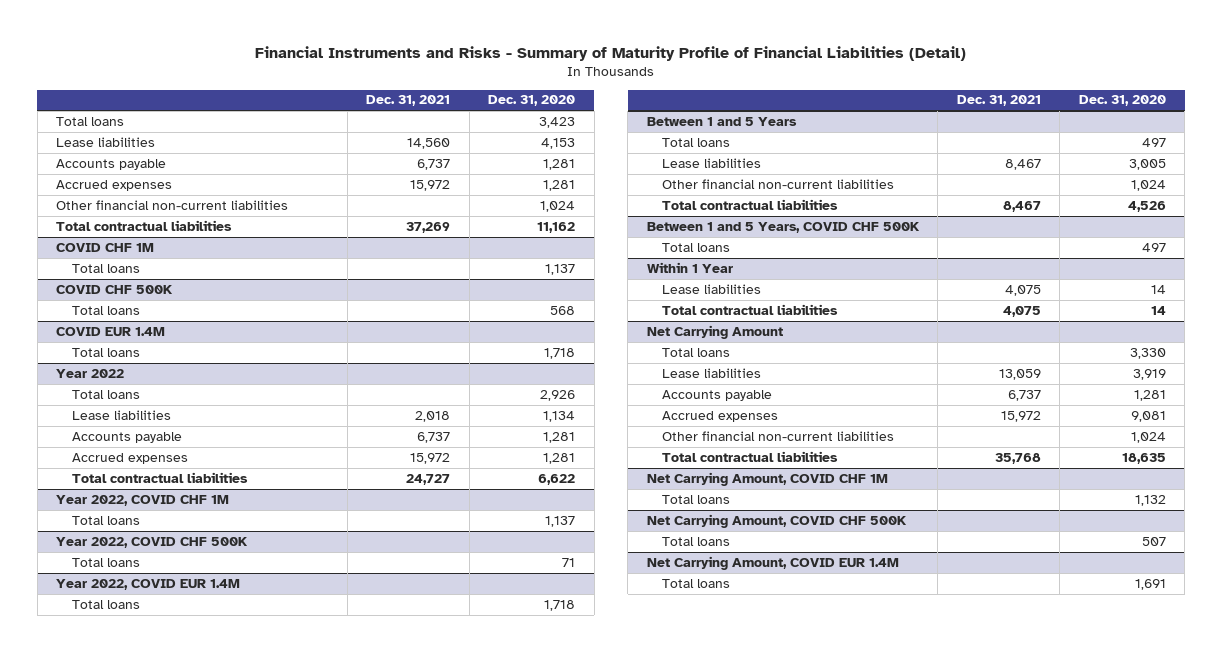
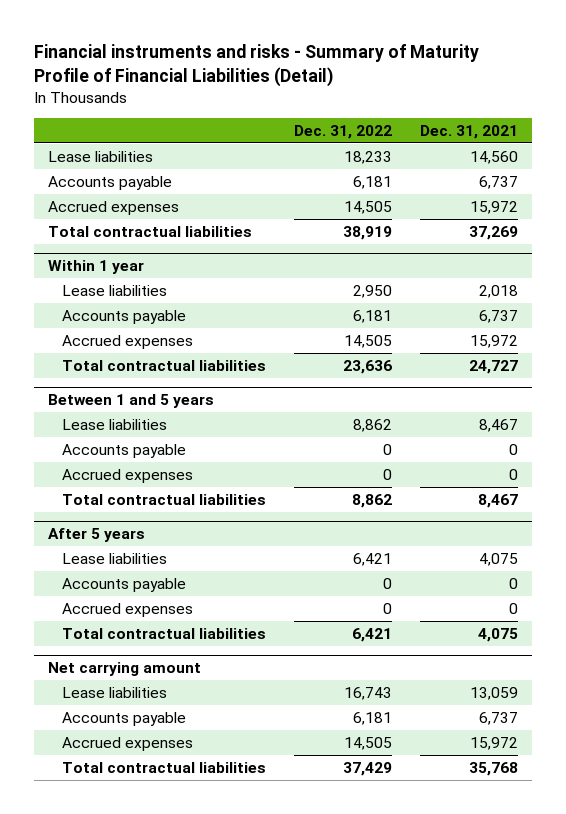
- Financial Instruments and Risks - Summary of Maturity Profile of Financial Liabilities (Detail)
+ Financial instruments and risks - Summary of Maturity Profile of Financial Liabilities (Detail)
- | Dec. 31, 2021 | Dec. 31, 2020
+ | Dec. 31, 2022 | Dec. 31, 2021
- Total loans | | 3,423
- Other financial non-current liabilities | | 1,024
- COVID CHF 1M
- Total loans | | 1,137
- COVID CHF 500K
- Total loans | | 568
- COVID EUR 1.4M
- Total loans | | 1,718
- Year 2022
- Total loans | | 2,926
+ Within 1 year
- Year 2022, COVID CHF 1M
- Total loans | | 1,137
- Year 2022, COVID CHF 500K
- Total loans | | 71
- Year 2022, COVID EUR 1.4M
- Total loans | | 1,718
- Between 1 and 5 Years
- Total loans | | 497
+ Between 1 and 5 years
- Other financial non-current liabilities | | 1,024
+ Accounts payable | 0 | 0
+ Accrued expenses | 0 | 0
- Between 1 and 5 Years, COVID CHF 500K
- Total loans | | 497
- Within 1 Year
+ After 5 years
+ Accounts payable | 0 | 0
+ Accrued expenses | 0 | 0
- Net Carrying Amount
- Total loans | | 3,330
+ Net carrying amount
- Other financial non-current liabilities | | 1,024
- Net Carrying Amount, COVID CHF 1M
- Total loans | | 1,132
- Net Carrying Amount, COVID CHF 500K
- Total loans | | 507
- Net Carrying Amount, COVID EUR 1.4M
- Total loans | | 1,691

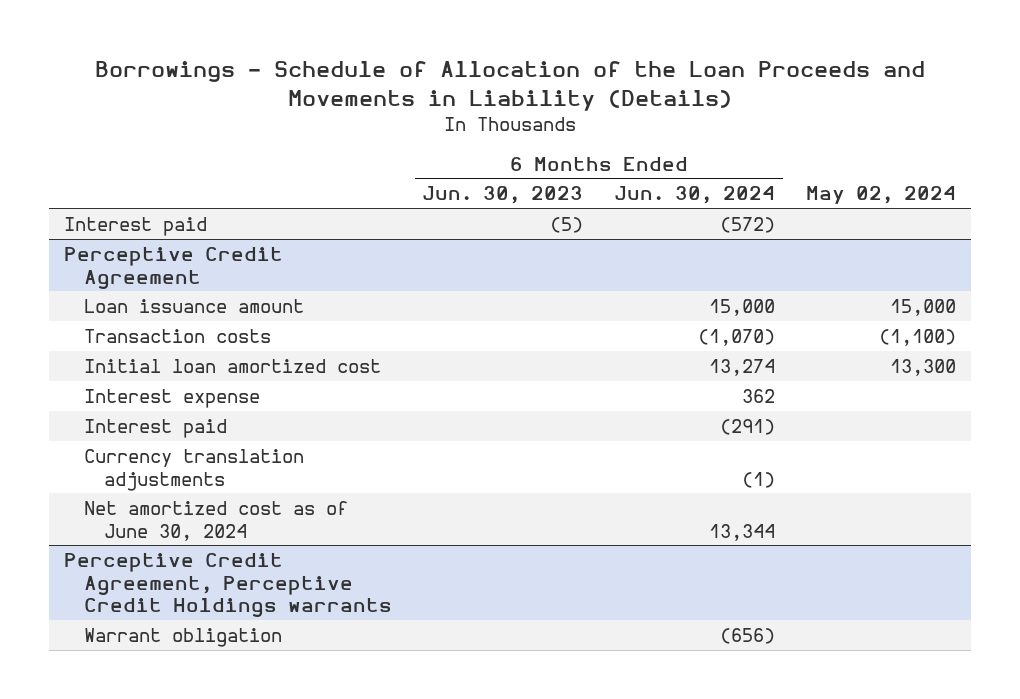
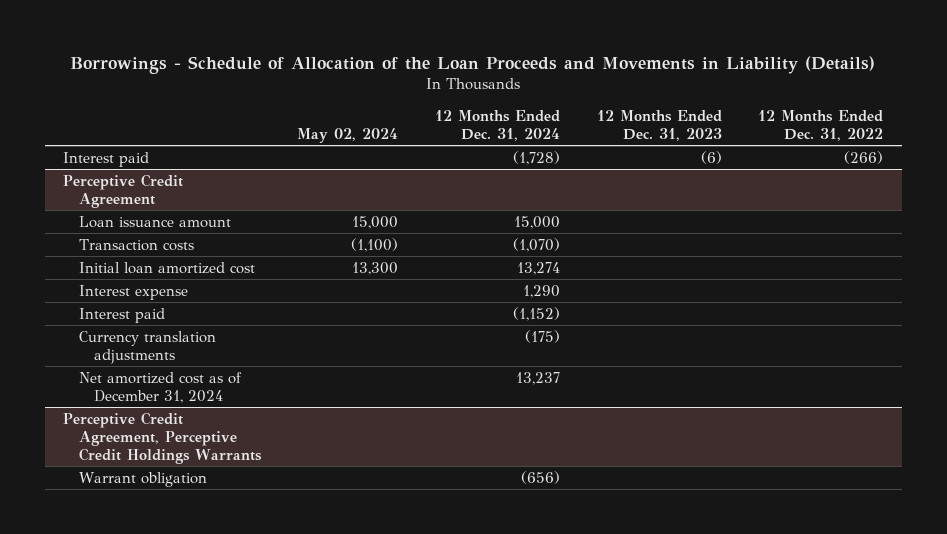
- | 6 Months Ended Jun. 30, 2023 | 6 Months Ended Jun. 30, 2024 | May 02, 2024
+ | May 02, 2024 | 12 Months Ended Dec. 31, 2024 | 12 Months Ended Dec. 31, 2023 | 12 Months Ended Dec. 31, 2022
@ Perceptive Credit Agreement
- Net amortized cost as of June 30, 2024 | | 13,344 |
- Perceptive Credit Agreement, Perceptive Credit Holdings warrants
@ Perceptive Credit Agreement
+ Net amortized cost as of December 31, 2024 | | 13,237 | |
+ Perceptive Credit Agreement, Perceptive Credit Holdings Warrants

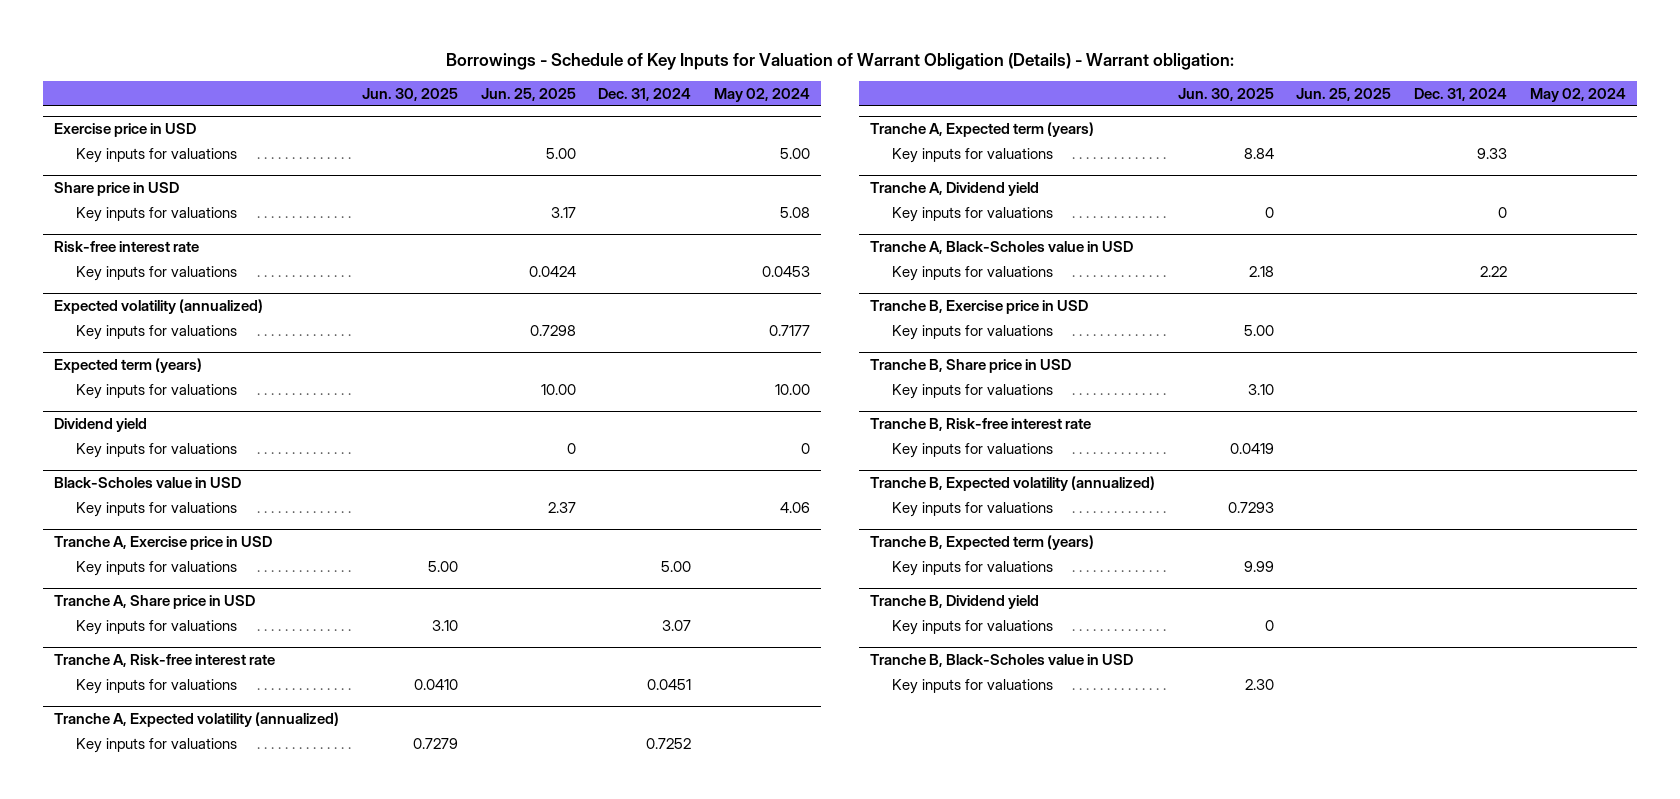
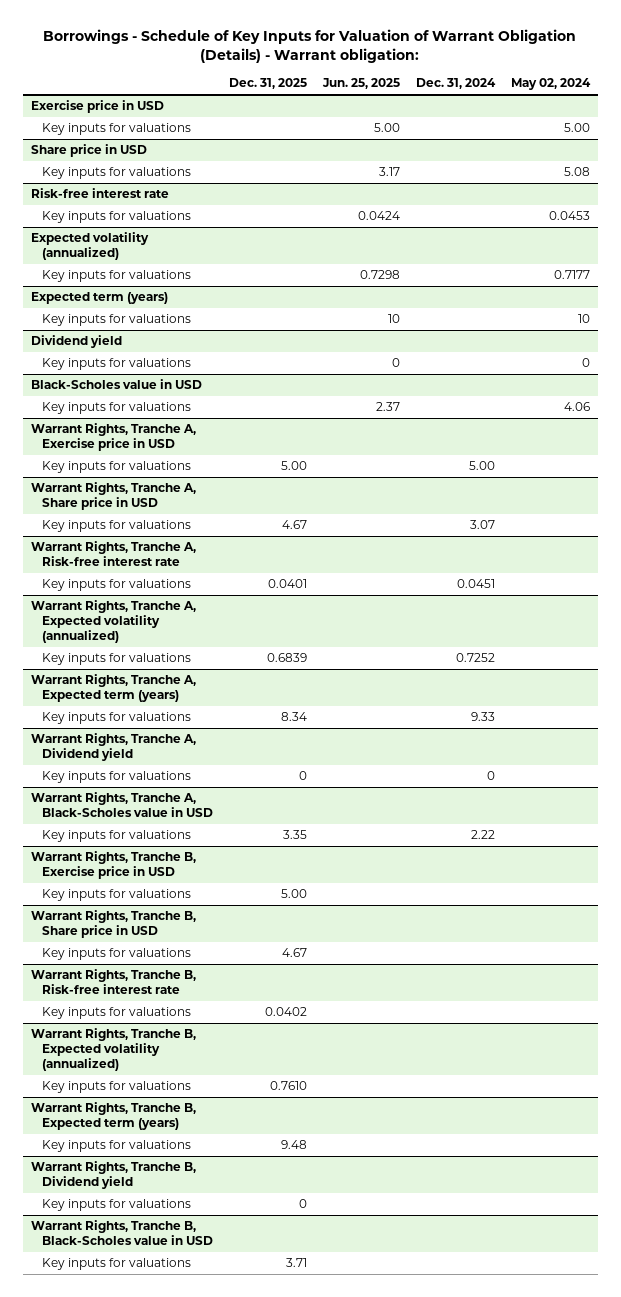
- | Jun. 30, 2025 | Jun. 25, 2025 | Dec. 31, 2024 | May 02, 2024
+ | Dec. 31, 2025 | Jun. 25, 2025 | Dec. 31, 2024 | May 02, 2024
@ Expected term (years)
- Key inputs for valuations | | 10.00 | | 10.00
+ Key inputs for valuations | | 10 | | 10
- Tranche A, Exercise price in USD
+ Warrant Rights, Tranche A, Exercise price in USD
- Tranche A, Share price in USD
+ Warrant Rights, Tranche A, Share price in USD
- Tranche A, Risk-free interest rate
+ Warrant Rights, Tranche A, Risk-free interest rate
- Tranche A, Expected volatility (annualized)
+ Warrant Rights, Tranche A, Expected volatility (annualized)
- Tranche A, Expected term (years)
+ Warrant Rights, Tranche A, Expected term (years)
- Tranche A, Dividend yield
+ Warrant Rights, Tranche A, Dividend yield
- Tranche A, Black-Scholes value in USD
+ Warrant Rights, Tranche A, Black-Scholes value in USD
- Tranche B, Exercise price in USD
+ Warrant Rights, Tranche B, Exercise price in USD
- Tranche B, Share price in USD
+ Warrant Rights, Tranche B, Share price in USD
- Tranche B, Risk-free interest rate
+ Warrant Rights, Tranche B, Risk-free interest rate
- Tranche B, Expected volatility (annualized)
+ Warrant Rights, Tranche B, Expected volatility (annualized)
- Tranche B, Expected term (years)
+ Warrant Rights, Tranche B, Expected term (years)
- Tranche B, Dividend yield
+ Warrant Rights, Tranche B, Dividend yield
- Tranche B, Black-Scholes value in USD
+ Warrant Rights, Tranche B, Black-Scholes value in USD

